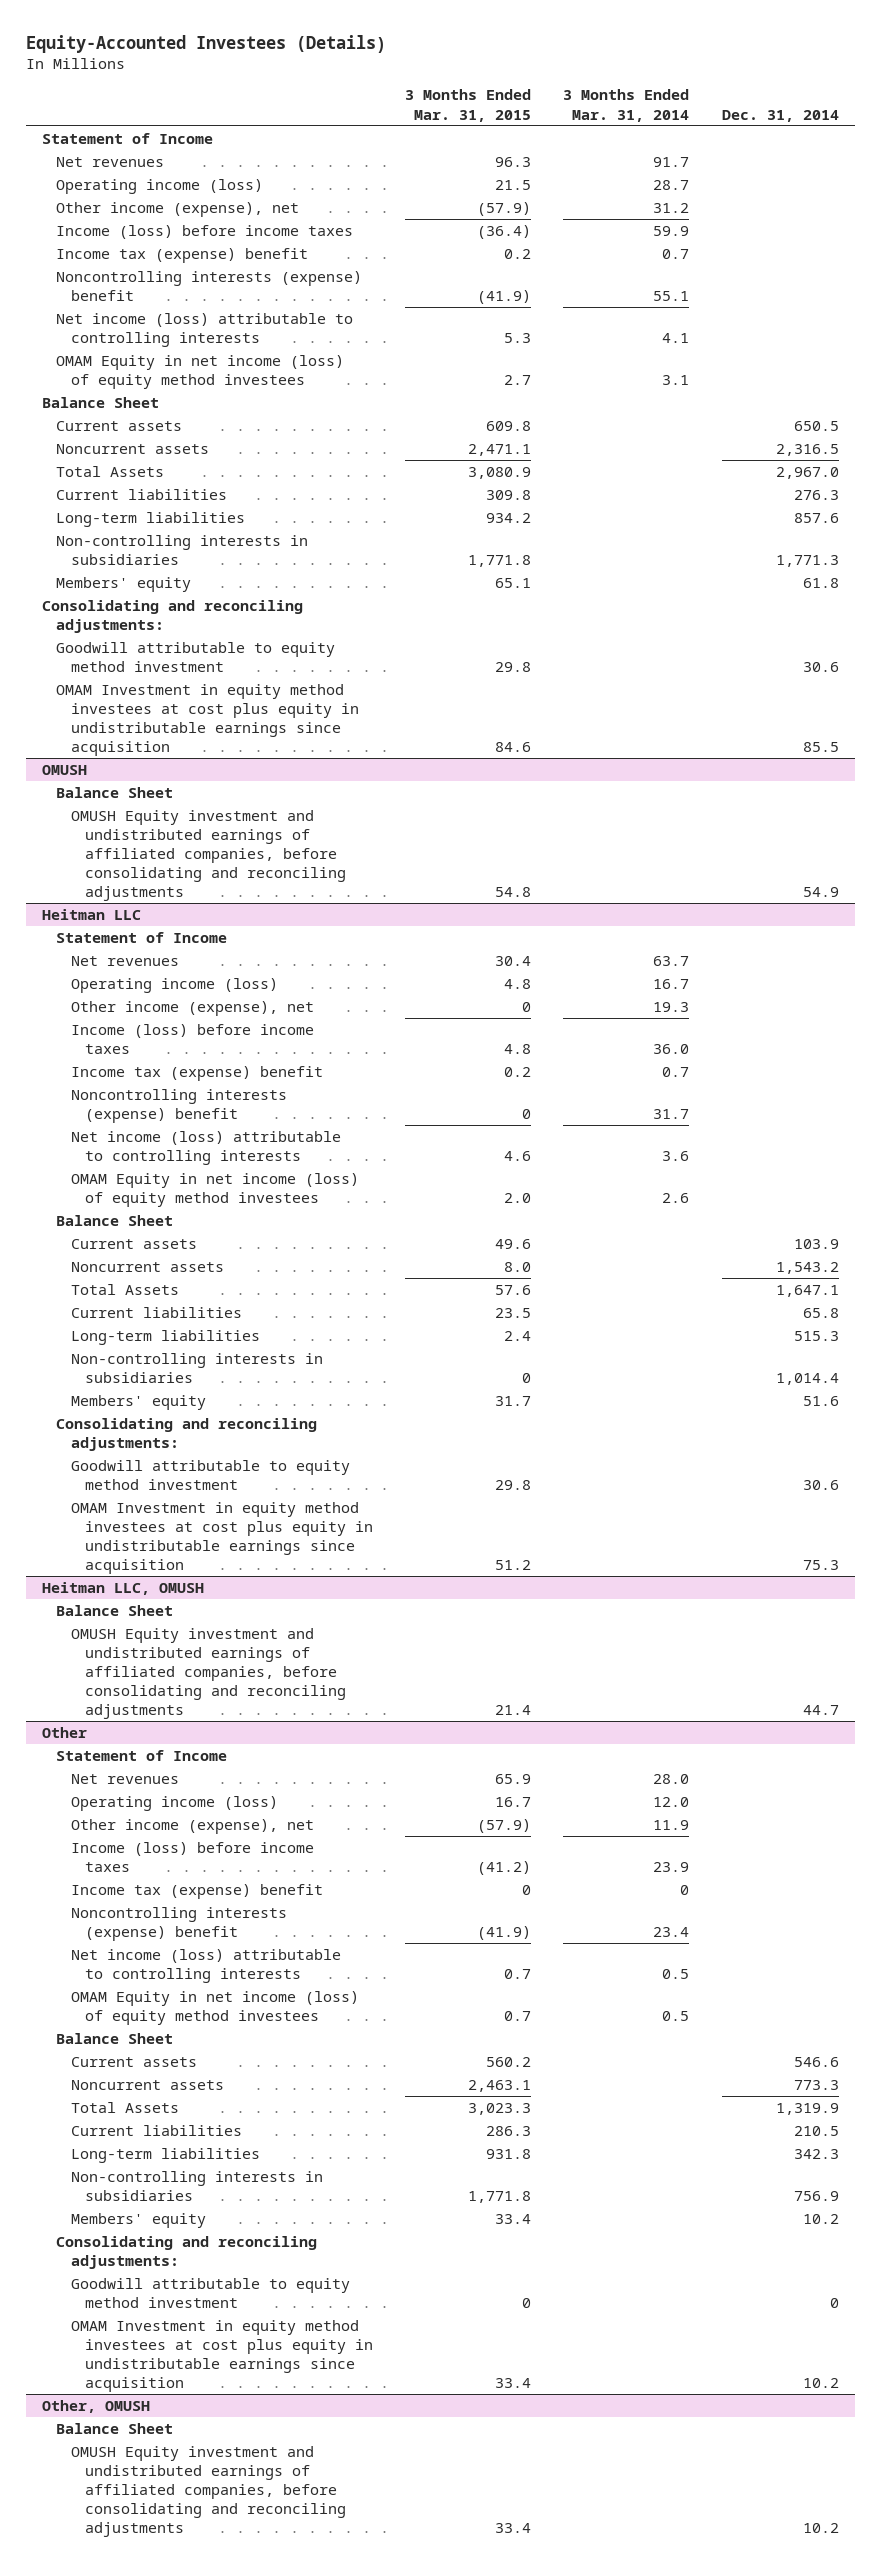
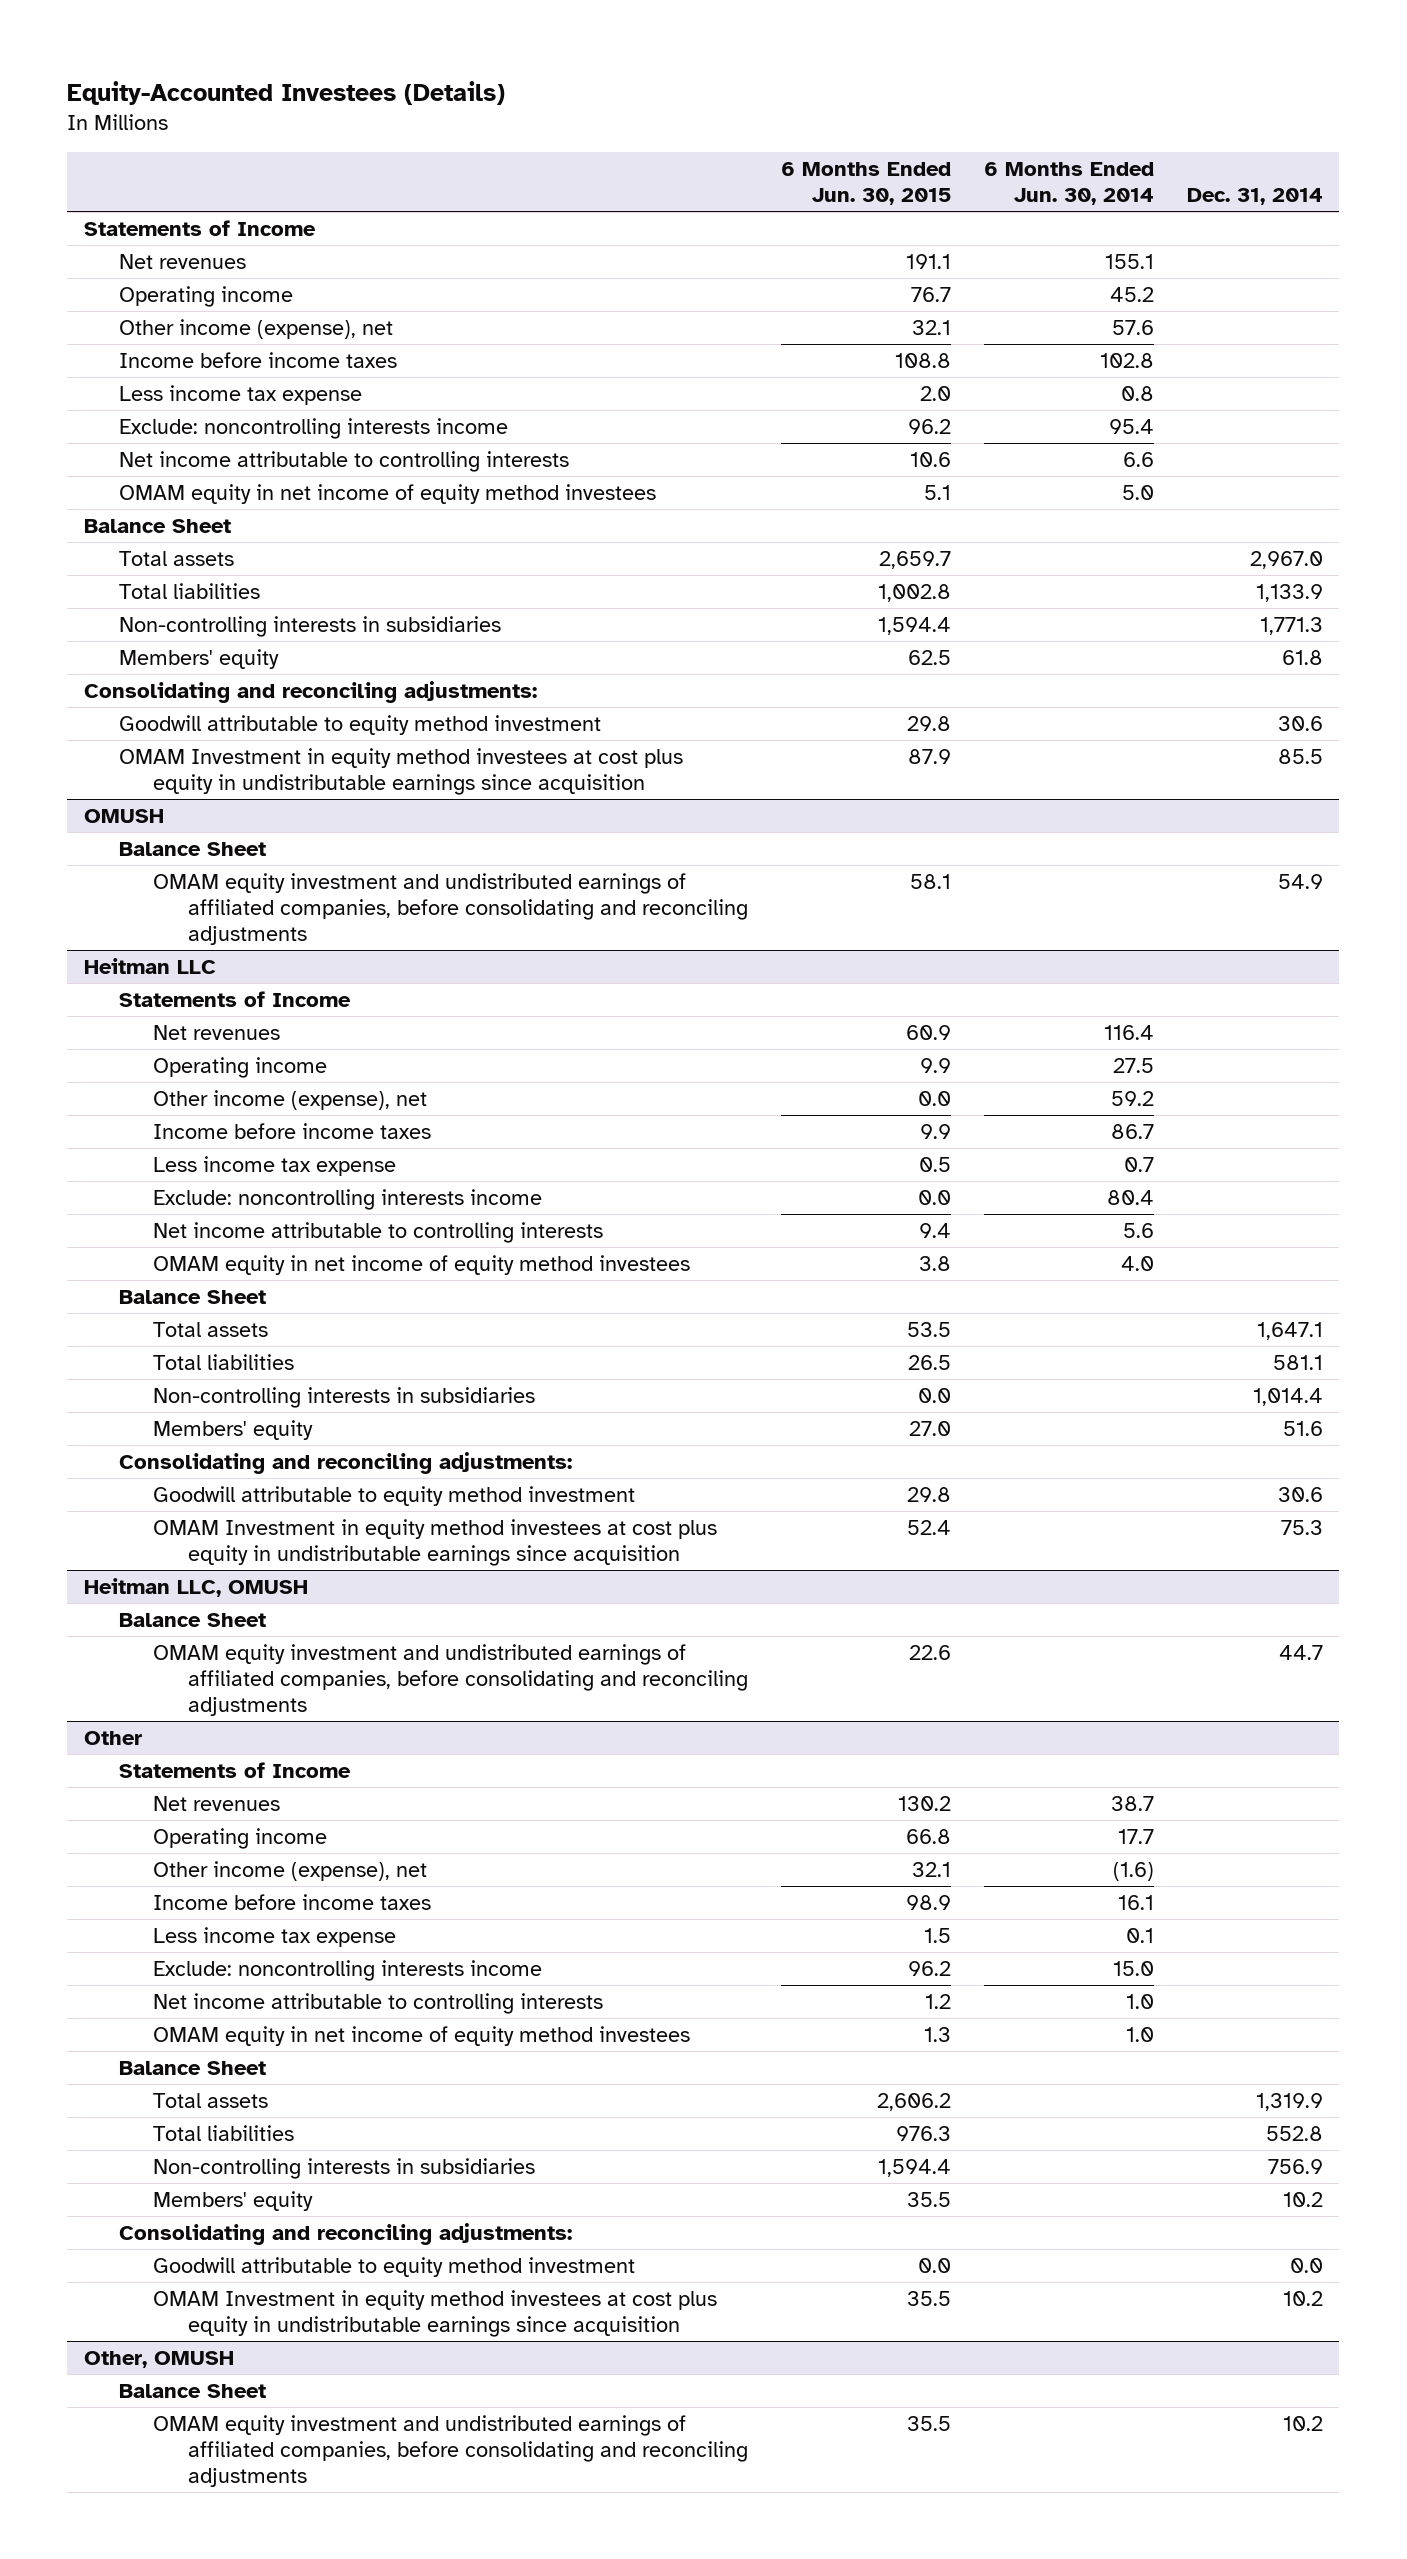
- | 3 Months Ended Mar. 31, 2015 | 3 Months Ended Mar. 31, 2014 | Dec. 31, 2014
+ | 6 Months Ended Jun. 30, 2015 | 6 Months Ended Jun. 30, 2014 | Dec. 31, 2014
- Statement of Income
+ Statements of Income
- Operating income (loss) | 21.5 | 28.7 |
+ Operating income | 76.7 | 45.2 |
- Income (loss) before income taxes | (36.4) | 59.9 |
- Income tax (expense) benefit | 0.2 | 0.7 |
- Noncontrolling interests (expense) benefit | (41.9) | 55.1 |
- Net income (loss) attributable to controlling interests | 5.3 | 4.1 |
- OMAM Equity in net income (loss) of equity method investees | 2.7 | 3.1 |
+ Income before income taxes | 108.8 | 102.8 |
+ Less income tax expense | 2.0 | 0.8 |
+ Exclude: noncontrolling interests income | 96.2 | 95.4 |
+ Net income attributable to controlling interests | 10.6 | 6.6 |
+ OMAM equity in net income of equity method investees | 5.1 | 5.0 |
- Current assets | 609.8 | | 650.5
- Noncurrent assets | 2,471.1 | | 2,316.5
- Total Assets | 3,080.9 | | 2,967.0
- Current liabilities | 309.8 | | 276.3
- Long-term liabilities | 934.2 | | 857.6
+ Total assets | 2,659.7 | | 2,967.0
+ Total liabilities | 1,002.8 | | 1,133.9
@ OMUSH
- OMUSH Equity investment and undistributed earnings of affiliated companies, before consolidating and reconciling adjustments | 54.8 | | 54.9
+ OMAM equity investment and undistributed earnings of affiliated companies, before consolidating and reconciling adjustments | 58.1 | | 54.9
@ Heitman LLC
- Statement of Income
+ Statements of Income
- Operating income (loss) | 4.8 | 16.7 |
+ Operating income | 9.9 | 27.5 |
- Income (loss) before income taxes | 4.8 | 36.0 |
- Income tax (expense) benefit | 0.2 | 0.7 |
- Noncontrolling interests (expense) benefit | 0 | 31.7 |
- Net income (loss) attributable to controlling interests | 4.6 | 3.6 |
- OMAM Equity in net income (loss) of equity method investees | 2.0 | 2.6 |
+ Income before income taxes | 9.9 | 86.7 |
+ Less income tax expense | 0.5 | 0.7 |
+ Exclude: noncontrolling interests income | 0.0 | 80.4 |
+ Net income attributable to controlling interests | 9.4 | 5.6 |
+ OMAM equity in net income of equity method investees | 3.8 | 4.0 |
- Current assets | 49.6 | | 103.9
- Noncurrent assets | 8.0 | | 1,543.2
- Total Assets | 57.6 | | 1,647.1
- Current liabilities | 23.5 | | 65.8
- Long-term liabilities | 2.4 | | 515.3
+ Total assets | 53.5 | | 1,647.1
+ Total liabilities | 26.5 | | 581.1
@ Heitman LLC, OMUSH
- OMUSH Equity investment and undistributed earnings of affiliated companies, before consolidating and reconciling adjustments | 21.4 | | 44.7
+ OMAM equity investment and undistributed earnings of affiliated companies, before consolidating and reconciling adjustments | 22.6 | | 44.7
@ Other
- Statement of Income
+ Statements of Income
- Operating income (loss) | 16.7 | 12.0 |
+ Operating income | 66.8 | 17.7 |
- Income (loss) before income taxes | (41.2) | 23.9 |
- Income tax (expense) benefit | 0 | 0 |
- Noncontrolling interests (expense) benefit | (41.9) | 23.4 |
- Net income (loss) attributable to controlling interests | 0.7 | 0.5 |
- OMAM Equity in net income (loss) of equity method investees | 0.7 | 0.5 |
+ Income before income taxes | 98.9 | 16.1 |
+ Less income tax expense | 1.5 | 0.1 |
+ Exclude: noncontrolling interests income | 96.2 | 15.0 |
+ Net income attributable to controlling interests | 1.2 | 1.0 |
+ OMAM equity in net income of equity method investees | 1.3 | 1.0 |
- Current assets | 560.2 | | 546.6
- Noncurrent assets | 2,463.1 | | 773.3
- Total Assets | 3,023.3 | | 1,319.9
- Current liabilities | 286.3 | | 210.5
- Long-term liabilities | 931.8 | | 342.3
+ Total assets | 2,606.2 | | 1,319.9
+ Total liabilities | 976.3 | | 552.8
- Goodwill attributable to equity method investment | 0 | | 0
+ Goodwill attributable to equity method investment | 0.0 | | 0.0
@ Other, OMUSH
- OMUSH Equity investment and undistributed earnings of affiliated companies, before consolidating and reconciling adjustments | 33.4 | | 10.2
+ OMAM equity investment and undistributed earnings of affiliated companies, before consolidating and reconciling adjustments | 35.5 | | 10.2

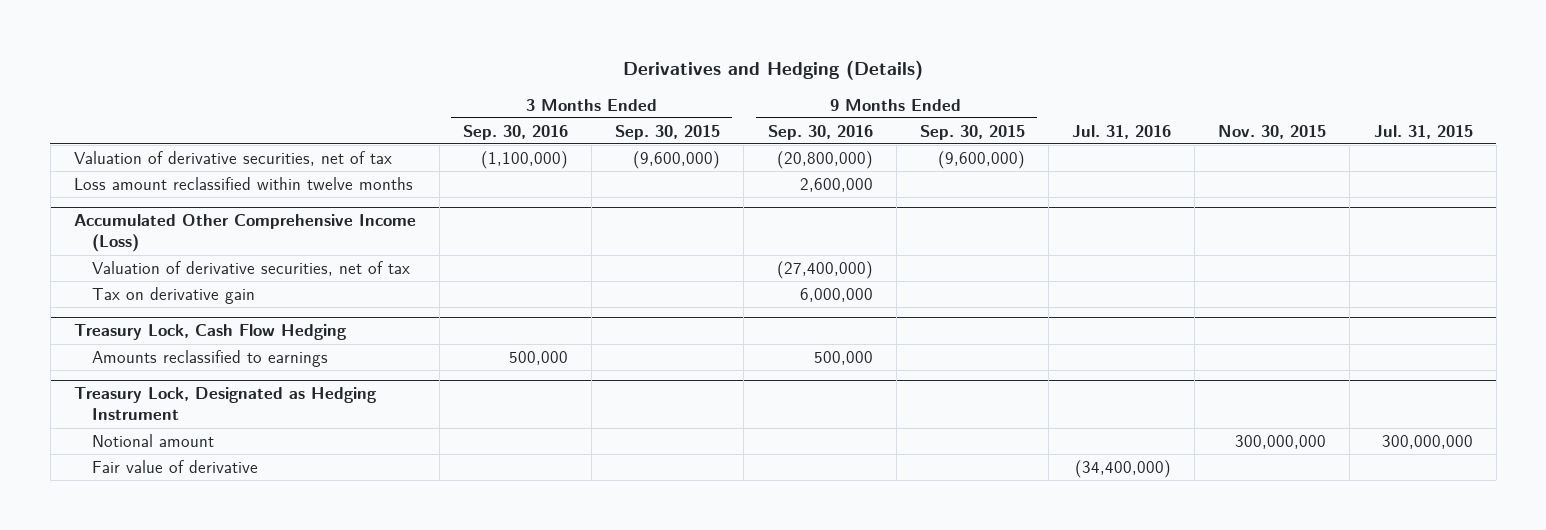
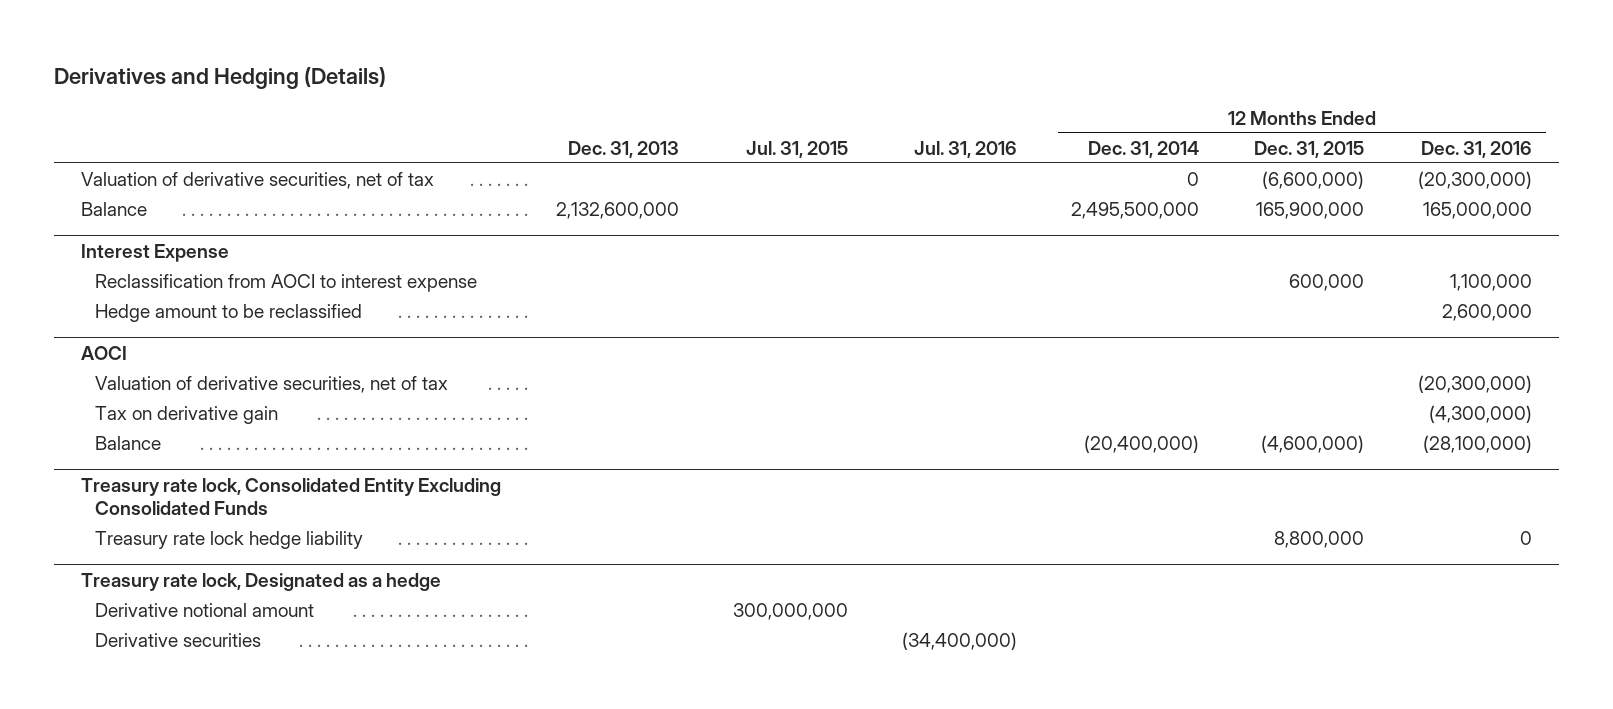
- | 3 Months Ended Sep. 30, 2016 | 3 Months Ended Sep. 30, 2015 | 9 Months Ended Sep. 30, 2016 | 9 Months Ended Sep. 30, 2015 | Jul. 31, 2016 | Nov. 30, 2015 | Jul. 31, 2015
+ | Dec. 31, 2013 | Jul. 31, 2015 | Jul. 31, 2016 | 12 Months Ended Dec. 31, 2014 | 12 Months Ended Dec. 31, 2015 | 12 Months Ended Dec. 31, 2016
- Loss amount reclassified within twelve months | | | 2,600,000 | | | |
- Accumulated Other Comprehensive Income (Loss)
+ Balance | 2,132,600,000 | | | 2,495,500,000 | 165,900,000 | 165,000,000
+ Interest Expense
+ Reclassification from AOCI to interest expense | | | | | 600,000 | 1,100,000
+ Hedge amount to be reclassified | | | | | | 2,600,000
+ AOCI
- Treasury Lock, Cash Flow Hedging
- Amounts reclassified to earnings | 500,000 | | 500,000 | | | |
- Treasury Lock, Designated as Hedging Instrument
- Notional amount | | | | | | 300,000,000 | 300,000,000
- Fair value of derivative | | | | | (34,400,000) | |
+ Balance | | | | (20,400,000) | (4,600,000) | (28,100,000)
+ Treasury rate lock, Consolidated Entity Excluding Consolidated Funds
+ Treasury rate lock hedge liability | | | | | 8,800,000 | 0
+ Treasury rate lock, Designated as a hedge
+ Derivative notional amount | | 300,000,000 | | | |
+ Derivative securities | | | (34,400,000) | | |

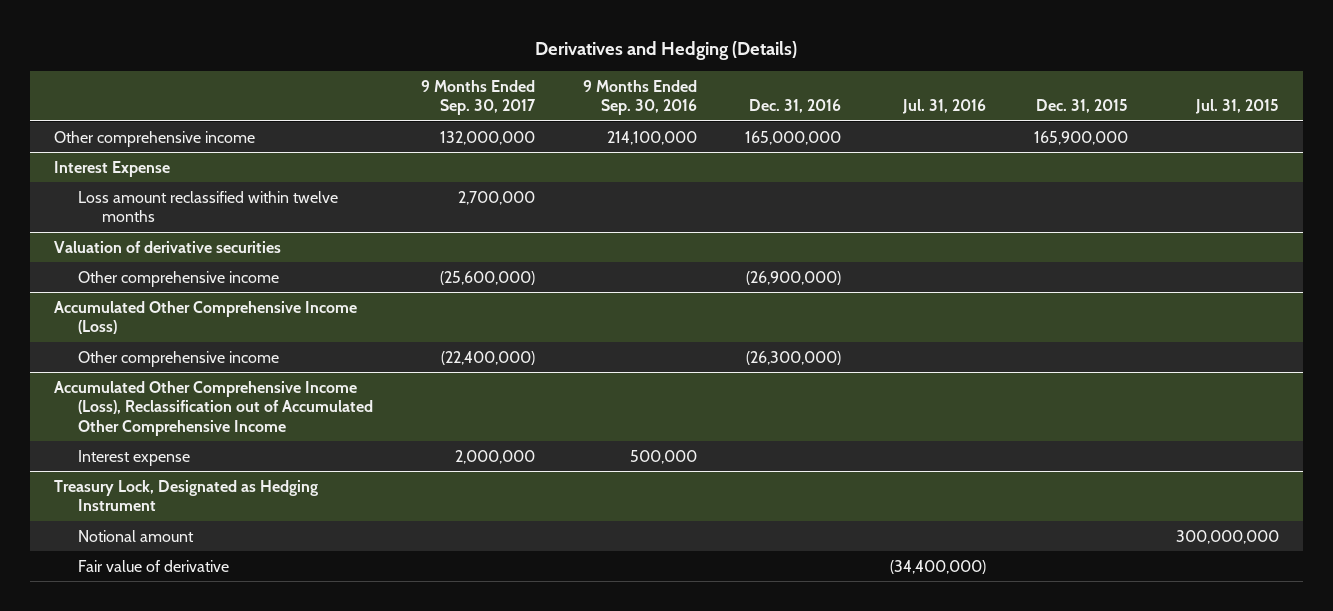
- | Dec. 31, 2013 | Jul. 31, 2015 | Jul. 31, 2016 | 12 Months Ended Dec. 31, 2014 | 12 Months Ended Dec. 31, 2015 | 12 Months Ended Dec. 31, 2016
+ | 9 Months Ended Sep. 30, 2017 | 9 Months Ended Sep. 30, 2016 | Dec. 31, 2016 | Jul. 31, 2016 | Dec. 31, 2015 | Jul. 31, 2015
- Valuation of derivative securities, net of tax | | | | 0 | (6,600,000) | (20,300,000)
- Balance | 2,132,600,000 | | | 2,495,500,000 | 165,900,000 | 165,000,000
+ Other comprehensive income | 132,000,000 | 214,100,000 | 165,000,000 | | 165,900,000 |
@ Interest Expense
- Reclassification from AOCI to interest expense | | | | | 600,000 | 1,100,000
- Hedge amount to be reclassified | | | | | | 2,600,000
- AOCI
- Valuation of derivative securities, net of tax | | | | | | (20,300,000)
- Tax on derivative gain | | | | | | (4,300,000)
- Balance | | | | (20,400,000) | (4,600,000) | (28,100,000)
- Treasury rate lock, Consolidated Entity Excluding Consolidated Funds
- Treasury rate lock hedge liability | | | | | 8,800,000 | 0
- Treasury rate lock, Designated as a hedge
- Derivative notional amount | | 300,000,000 | | | |
- Derivative securities | | | (34,400,000) | | |
@ Interest Expense
+ Loss amount reclassified within twelve months | 2,700,000 | | | | |
+ Valuation of derivative securities
+ Other comprehensive income | (25,600,000) | | (26,900,000) | | |
+ Accumulated Other Comprehensive Income (Loss)
+ Other comprehensive income | (22,400,000) | | (26,300,000) | | |
+ Accumulated Other Comprehensive Income (Loss), Reclassification out of Accumulated Other Comprehensive Income
+ Interest expense | 2,000,000 | 500,000 | | | |
+ Treasury Lock, Designated as Hedging Instrument
+ Notional amount | | | | | | 300,000,000
+ Fair value of derivative | | | | (34,400,000) | |

